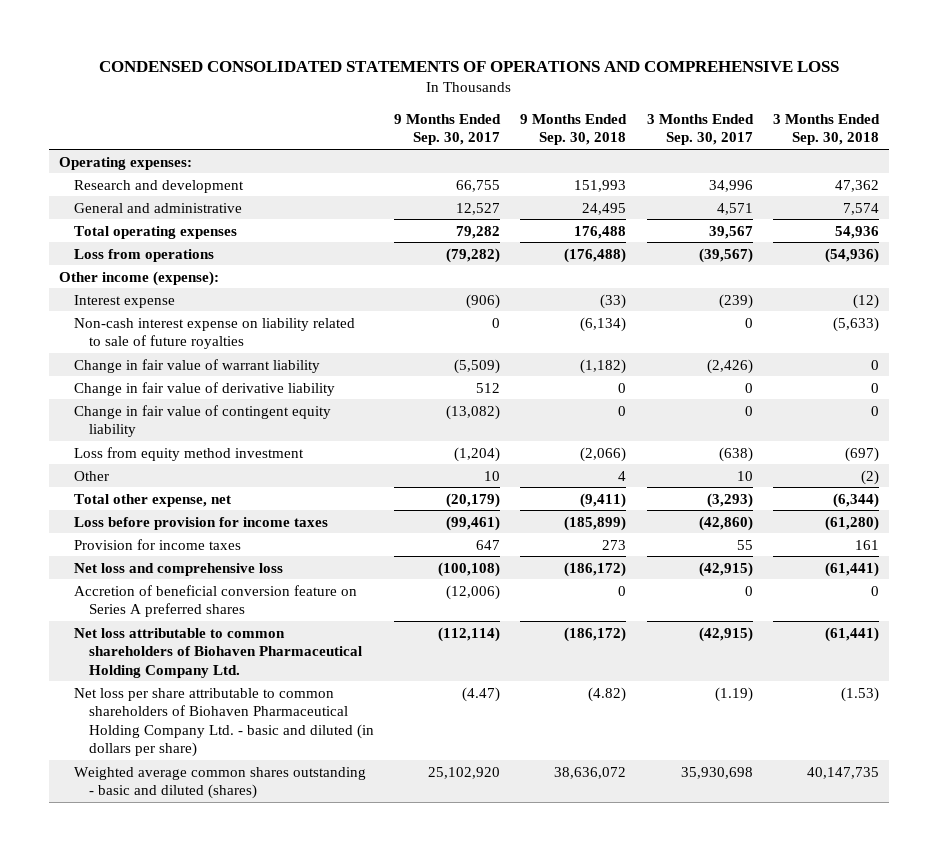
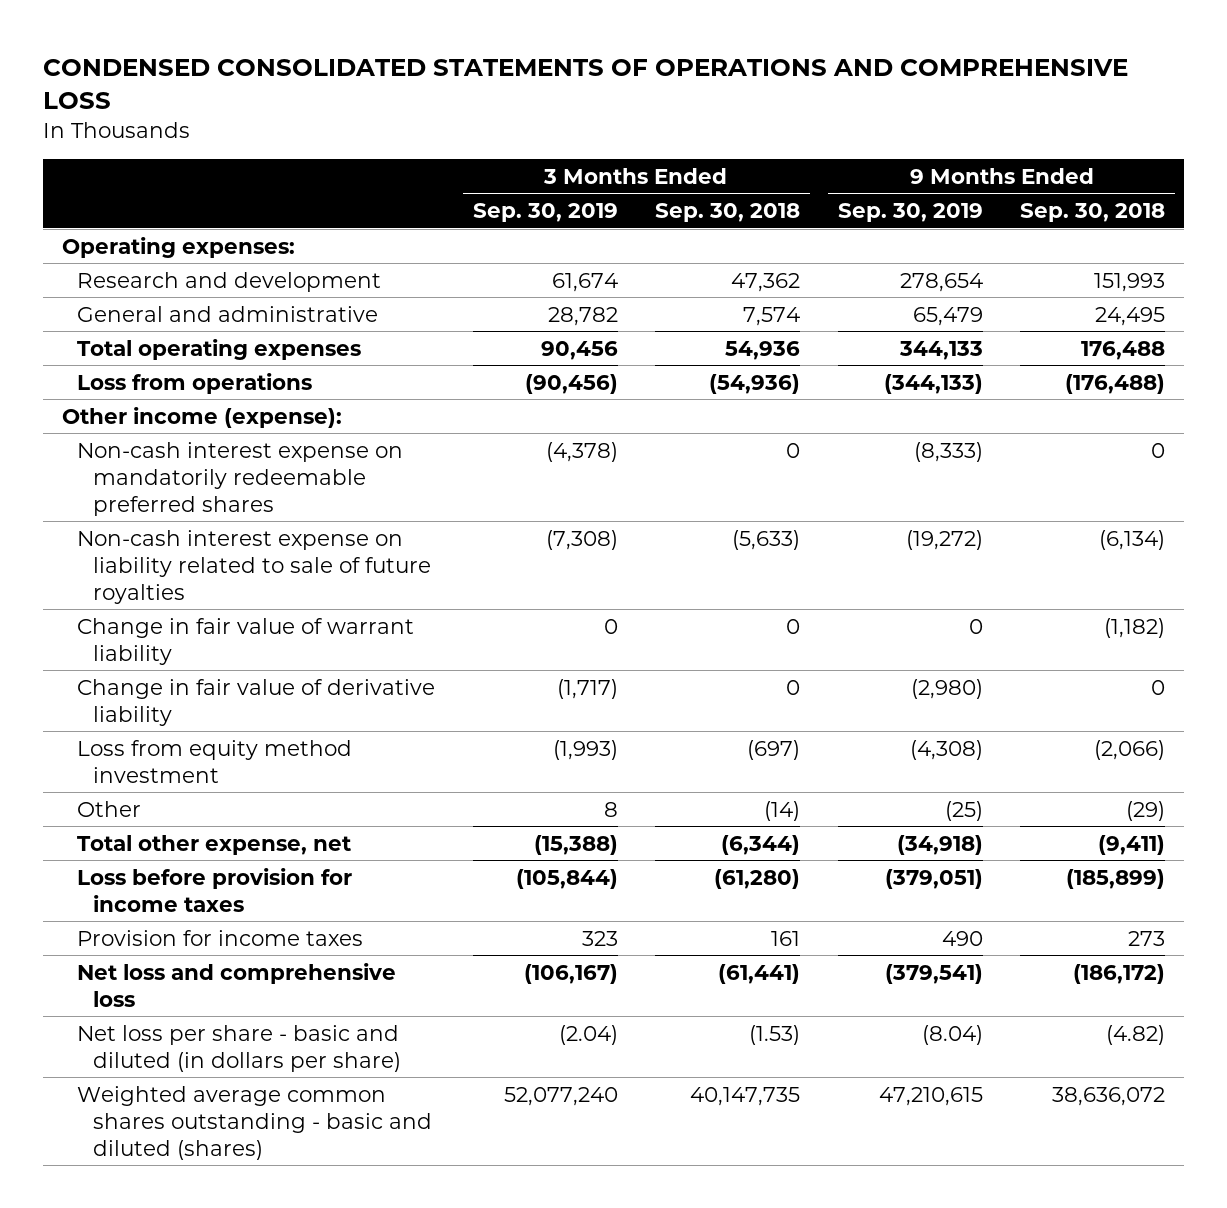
- | 9 Months Ended Sep. 30, 2017 | 9 Months Ended Sep. 30, 2018 | 3 Months Ended Sep. 30, 2017 | 3 Months Ended Sep. 30, 2018
+ | 3 Months Ended Sep. 30, 2019 | 3 Months Ended Sep. 30, 2018 | 9 Months Ended Sep. 30, 2019 | 9 Months Ended Sep. 30, 2018
- Interest expense | (906) | (33) | (239) | (12)
+ Non-cash interest expense on mandatorily redeemable preferred shares | (4,378) | 0 | (8,333) | 0
- Change in fair value of contingent equity liability | (13,082) | 0 | 0 | 0
- Other | 10 | 4 | 10 | (2)
+ Other | 8 | (14) | (25) | (29)
- Accretion of beneficial conversion feature on Series A preferred shares | (12,006) | 0 | 0 | 0
- Net loss attributable to common shareholders of Biohaven Pharmaceutical Holding Company Ltd. | (112,114) | (186,172) | (42,915) | (61,441)
- Net loss per share attributable to common shareholders of Biohaven Pharmaceutical Holding Company Ltd. - basic and diluted (in dollars per share) | (4.47) | (4.82) | (1.19) | (1.53)
+ Net loss per share - basic and diluted (in dollars per share) | (2.04) | (1.53) | (8.04) | (4.82)

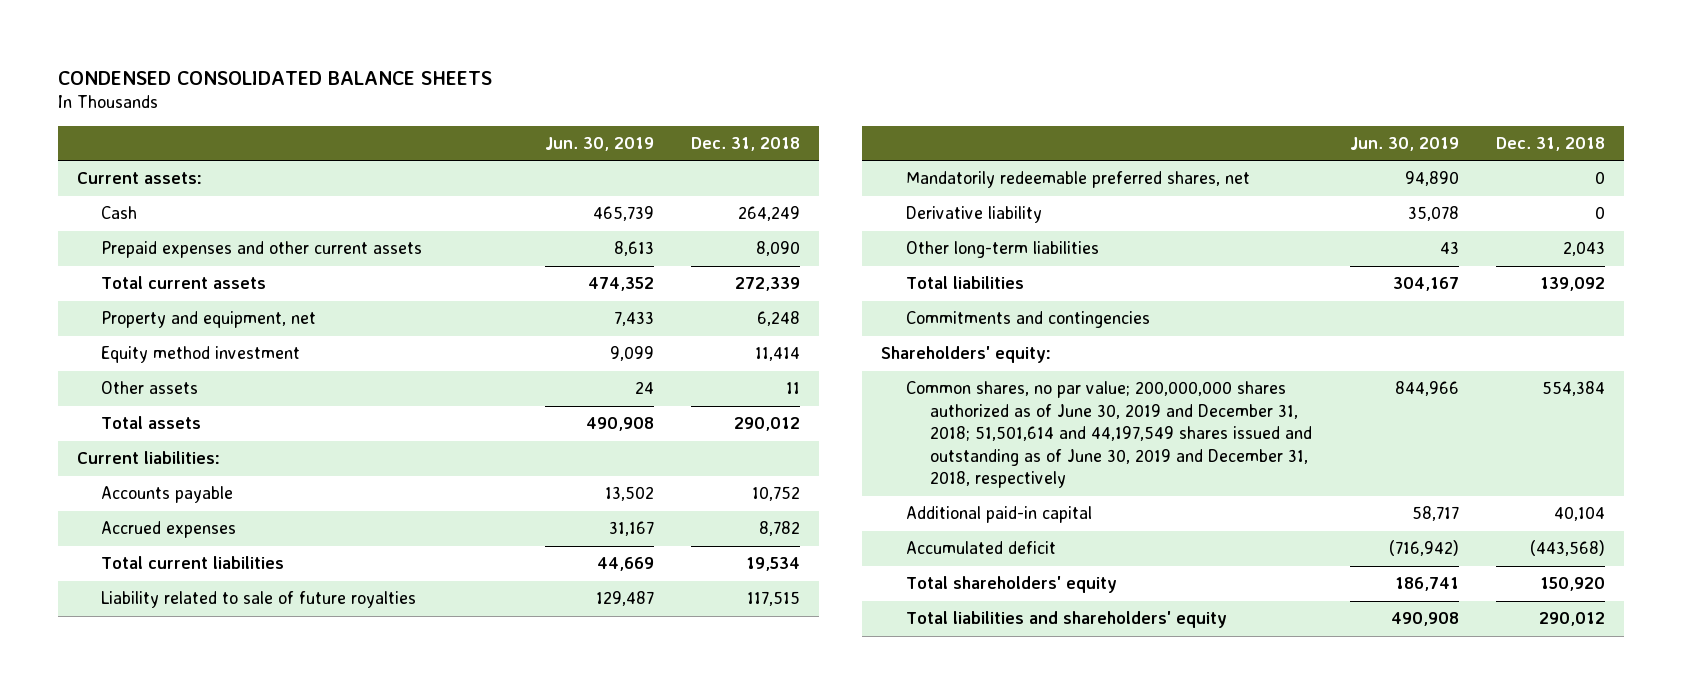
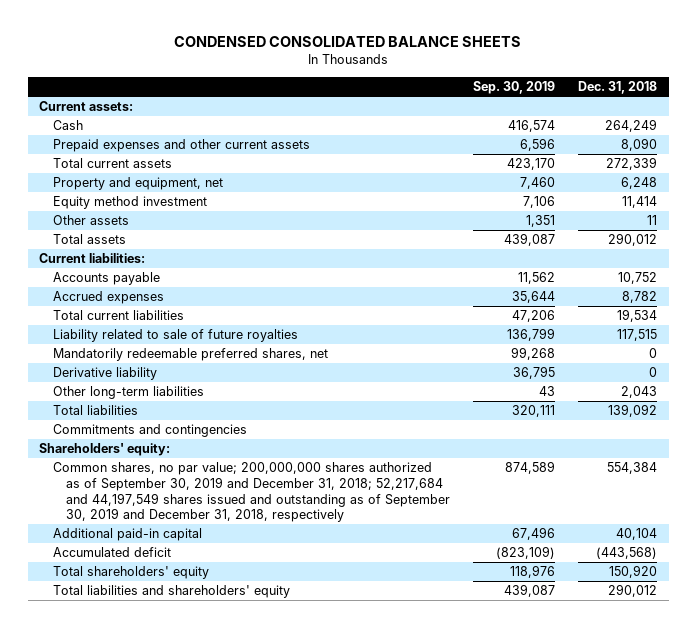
- | Jun. 30, 2019 | Dec. 31, 2018
+ | Sep. 30, 2019 | Dec. 31, 2018
- Common shares, no par value; 200,000,000 shares authorized as of June 30, 2019 and December 31, 2018; 51,501,614 and 44,197,549 shares issued and outstanding as of June 30, 2019 and December 31, 2018, respectively | 844,966 | 554,384
+ Common shares, no par value; 200,000,000 shares authorized as of September 30, 2019 and December 31, 2018; 52,217,684 and 44,197,549 shares issued and outstanding as of September 30, 2019 and December 31, 2018, respectively | 874,589 | 554,384

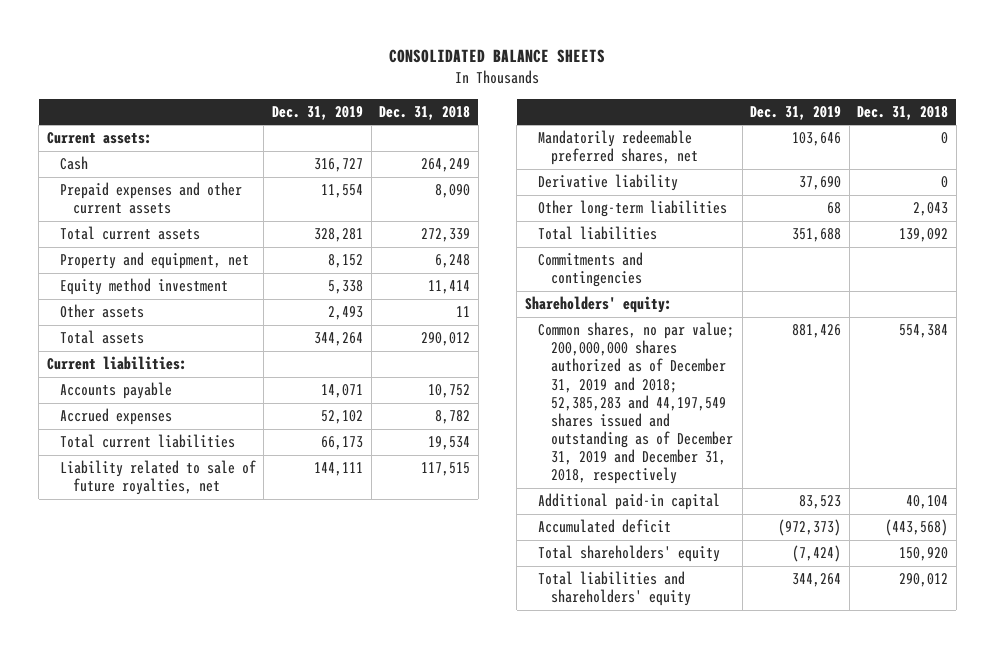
- CONDENSED CONSOLIDATED BALANCE SHEETS
+ CONSOLIDATED BALANCE SHEETS
- | Sep. 30, 2019 | Dec. 31, 2018
+ | Dec. 31, 2019 | Dec. 31, 2018
- Liability related to sale of future royalties | 136,799 | 117,515
+ Liability related to sale of future royalties, net | 144,111 | 117,515
- Common shares, no par value; 200,000,000 shares authorized as of September 30, 2019 and December 31, 2018; 52,217,684 and 44,197,549 shares issued and outstanding as of September 30, 2019 and December 31, 2018, respectively | 874,589 | 554,384
+ Common shares, no par value; 200,000,000 shares authorized as of December 31, 2019 and 2018; 52,385,283 and 44,197,549 shares issued and outstanding as of December 31, 2019 and December 31, 2018, respectively | 881,426 | 554,384

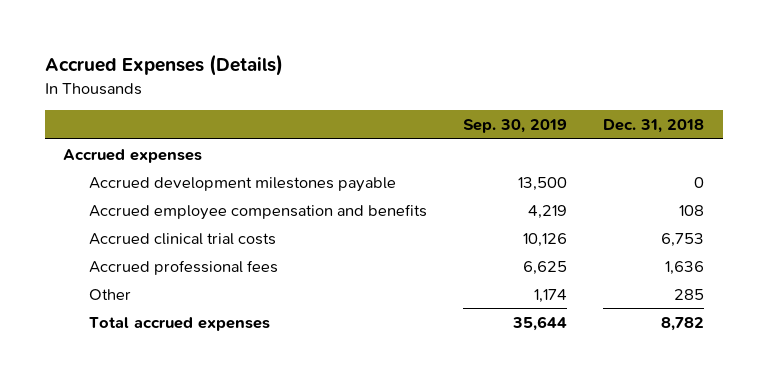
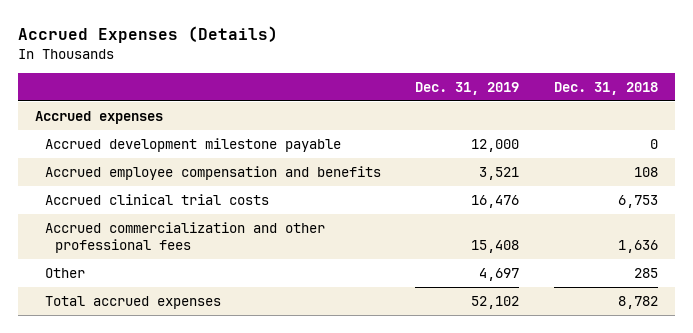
- | Sep. 30, 2019 | Dec. 31, 2018
+ | Dec. 31, 2019 | Dec. 31, 2018
- Accrued development milestones payable | 13,500 | 0
+ Accrued development milestone payable | 12,000 | 0
- Accrued professional fees | 6,625 | 1,636
+ Accrued commercialization and other professional fees | 15,408 | 1,636

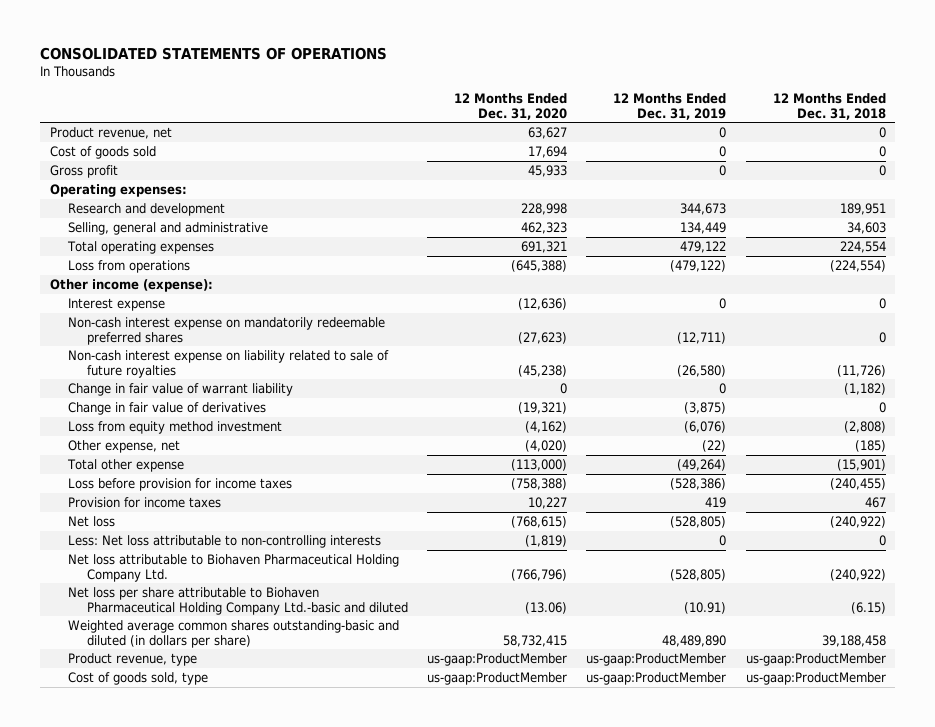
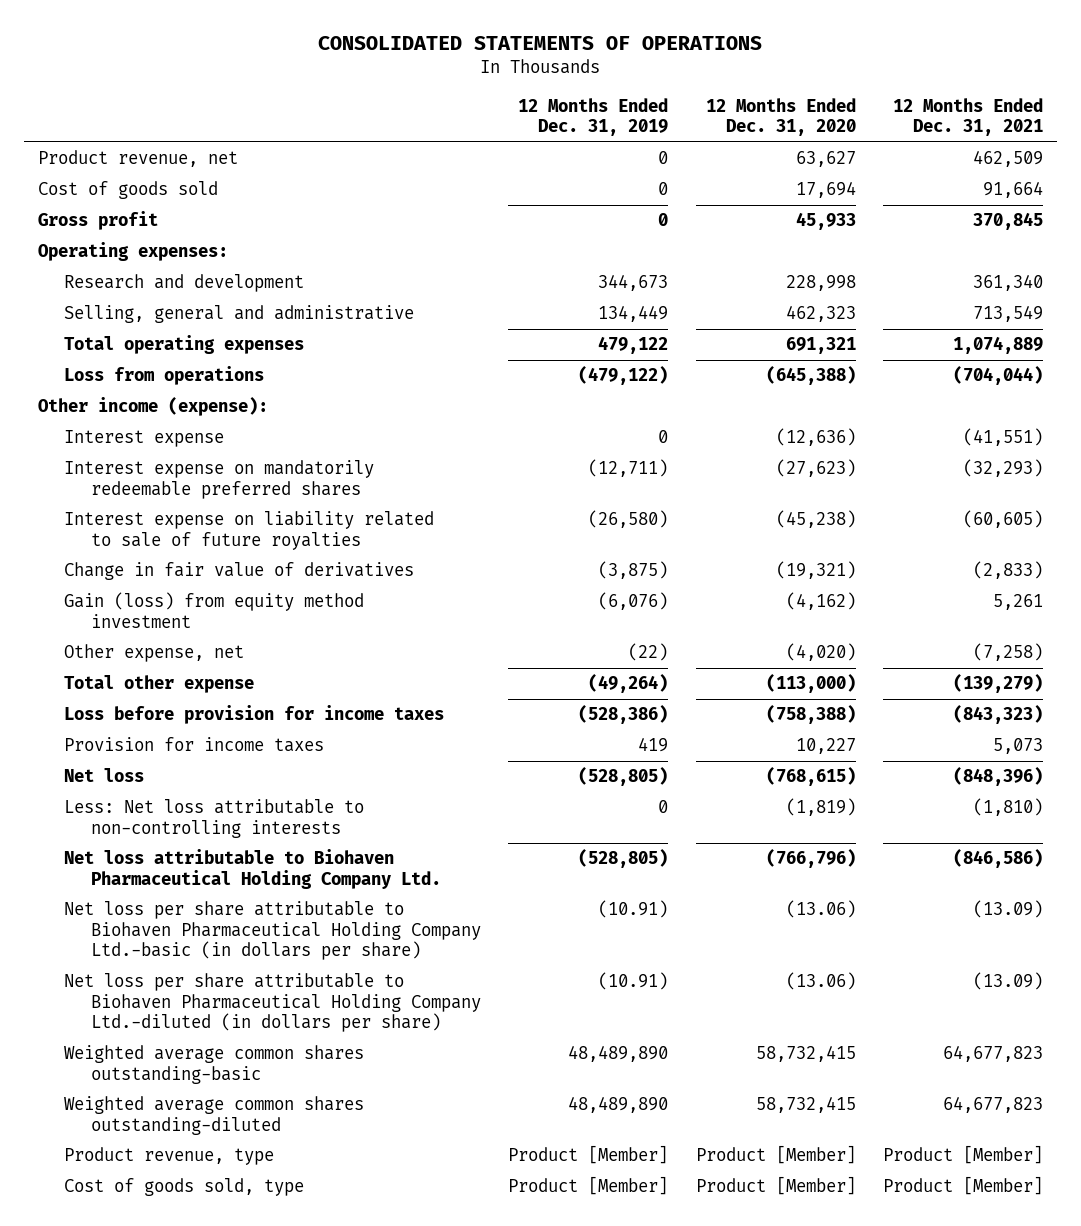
- | 12 Months Ended Dec. 31, 2020 | 12 Months Ended Dec. 31, 2019 | 12 Months Ended Dec. 31, 2018
+ | 12 Months Ended Dec. 31, 2019 | 12 Months Ended Dec. 31, 2020 | 12 Months Ended Dec. 31, 2021
- Non-cash interest expense on mandatorily redeemable preferred shares | (27,623) | (12,711) | 0
- Non-cash interest expense on liability related to sale of future royalties | (45,238) | (26,580) | (11,726)
- Change in fair value of warrant liability | 0 | 0 | (1,182)
+ Interest expense on mandatorily redeemable preferred shares | (12,711) | (27,623) | (32,293)
+ Interest expense on liability related to sale of future royalties | (26,580) | (45,238) | (60,605)
- Loss from equity method investment | (4,162) | (6,076) | (2,808)
+ Gain (loss) from equity method investment | (6,076) | (4,162) | 5,261
- Net loss per share attributable to Biohaven Pharmaceutical Holding Company Ltd.-basic and diluted | (13.06) | (10.91) | (6.15)
- Weighted average common shares outstanding-basic and diluted (in dollars per share) | 58,732,415 | 48,489,890 | 39,188,458
- Product revenue, type | us-gaap:ProductMember | us-gaap:ProductMember | us-gaap:ProductMember
- Cost of goods sold, type | us-gaap:ProductMember | us-gaap:ProductMember | us-gaap:ProductMember
+ Net loss per share attributable to Biohaven Pharmaceutical Holding Company Ltd.-basic (in dollars per share) | (10.91) | (13.06) | (13.09)
+ Net loss per share attributable to Biohaven Pharmaceutical Holding Company Ltd.-diluted (in dollars per share) | (10.91) | (13.06) | (13.09)
+ Weighted average common shares outstanding-basic | 48,489,890 | 58,732,415 | 64,677,823
+ Weighted average common shares outstanding-diluted | 48,489,890 | 58,732,415 | 64,677,823
+ Product revenue, type | Product [Member] | Product [Member] | Product [Member]
+ Cost of goods sold, type | Product [Member] | Product [Member] | Product [Member]

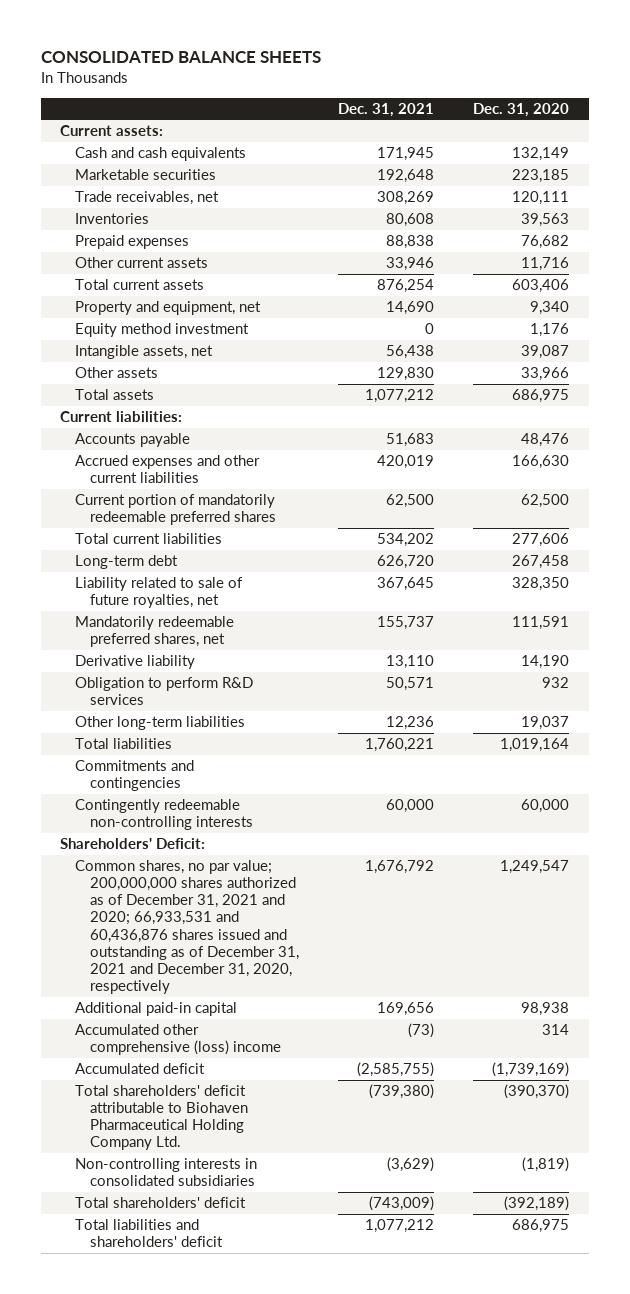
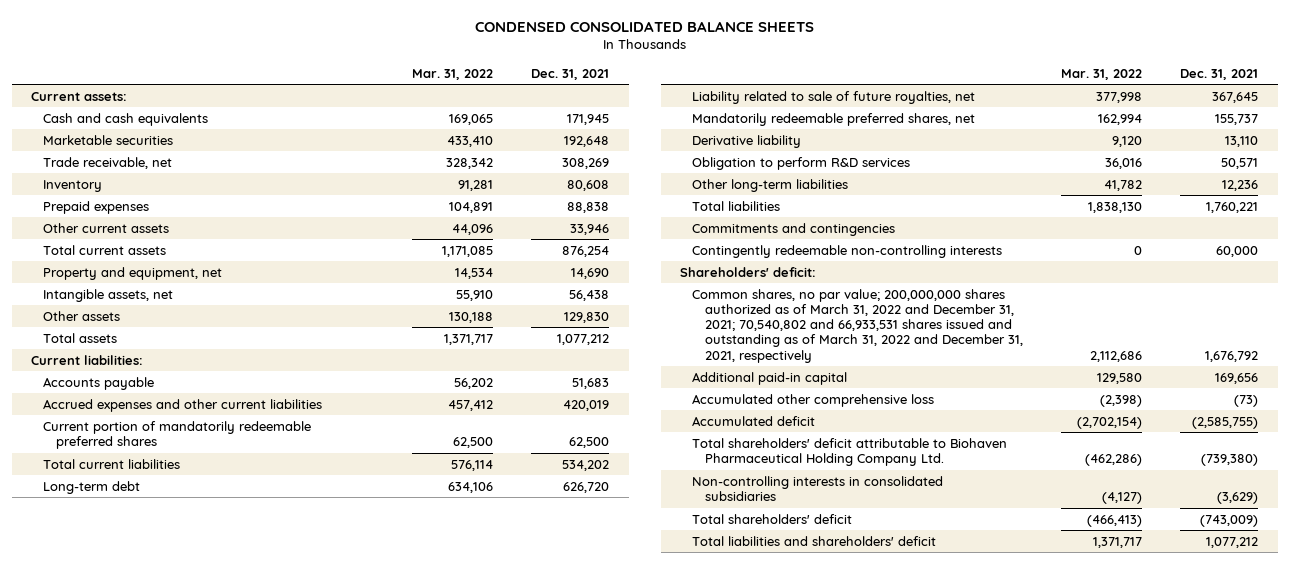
- CONSOLIDATED BALANCE SHEETS
+ CONDENSED CONSOLIDATED BALANCE SHEETS
- | Dec. 31, 2021 | Dec. 31, 2020
+ | Mar. 31, 2022 | Dec. 31, 2021
- Trade receivables, net | 308,269 | 120,111
- Inventories | 80,608 | 39,563
+ Trade receivable, net | 328,342 | 308,269
+ Inventory | 91,281 | 80,608
- Equity method investment | 0 | 1,176
- Shareholders' Deficit:
- Common shares, no par value; 200,000,000 shares authorized as of December 31, 2021 and 2020; 66,933,531 and 60,436,876 shares issued and outstanding as of December 31, 2021 and December 31, 2020, respectively | 1,676,792 | 1,249,547
+ Shareholders' deficit:
+ Common shares, no par value; 200,000,000 shares authorized as of March 31, 2022 and December 31, 2021; 70,540,802 and 66,933,531 shares issued and outstanding as of March 31, 2022 and December 31, 2021, respectively | 2,112,686 | 1,676,792
- Accumulated other comprehensive (loss) income | (73) | 314
+ Accumulated other comprehensive loss | (2,398) | (73)

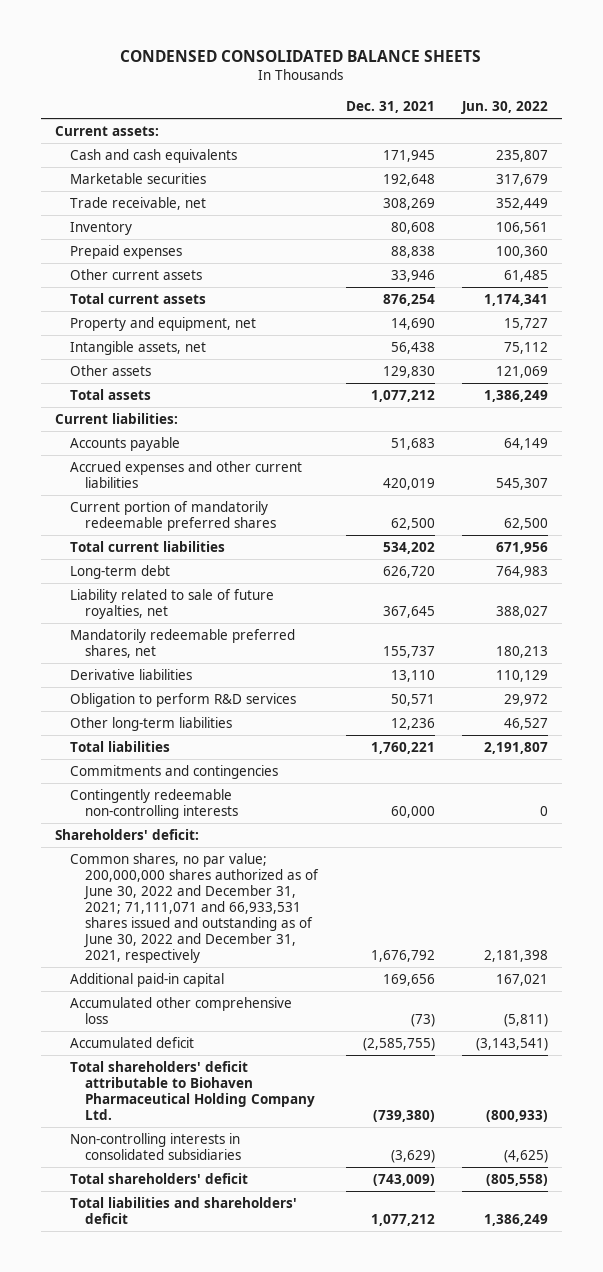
- | Mar. 31, 2022 | Dec. 31, 2021
+ | Dec. 31, 2021 | Jun. 30, 2022
- Derivative liability | 9,120 | 13,110
+ Derivative liabilities | 13,110 | 110,129
- Common shares, no par value; 200,000,000 shares authorized as of March 31, 2022 and December 31, 2021; 70,540,802 and 66,933,531 shares issued and outstanding as of March 31, 2022 and December 31, 2021, respectively | 2,112,686 | 1,676,792
+ Common shares, no par value; 200,000,000 shares authorized as of June 30, 2022 and December 31, 2021; 71,111,071 and 66,933,531 shares issued and outstanding as of June 30, 2022 and December 31, 2021, respectively | 1,676,792 | 2,181,398

